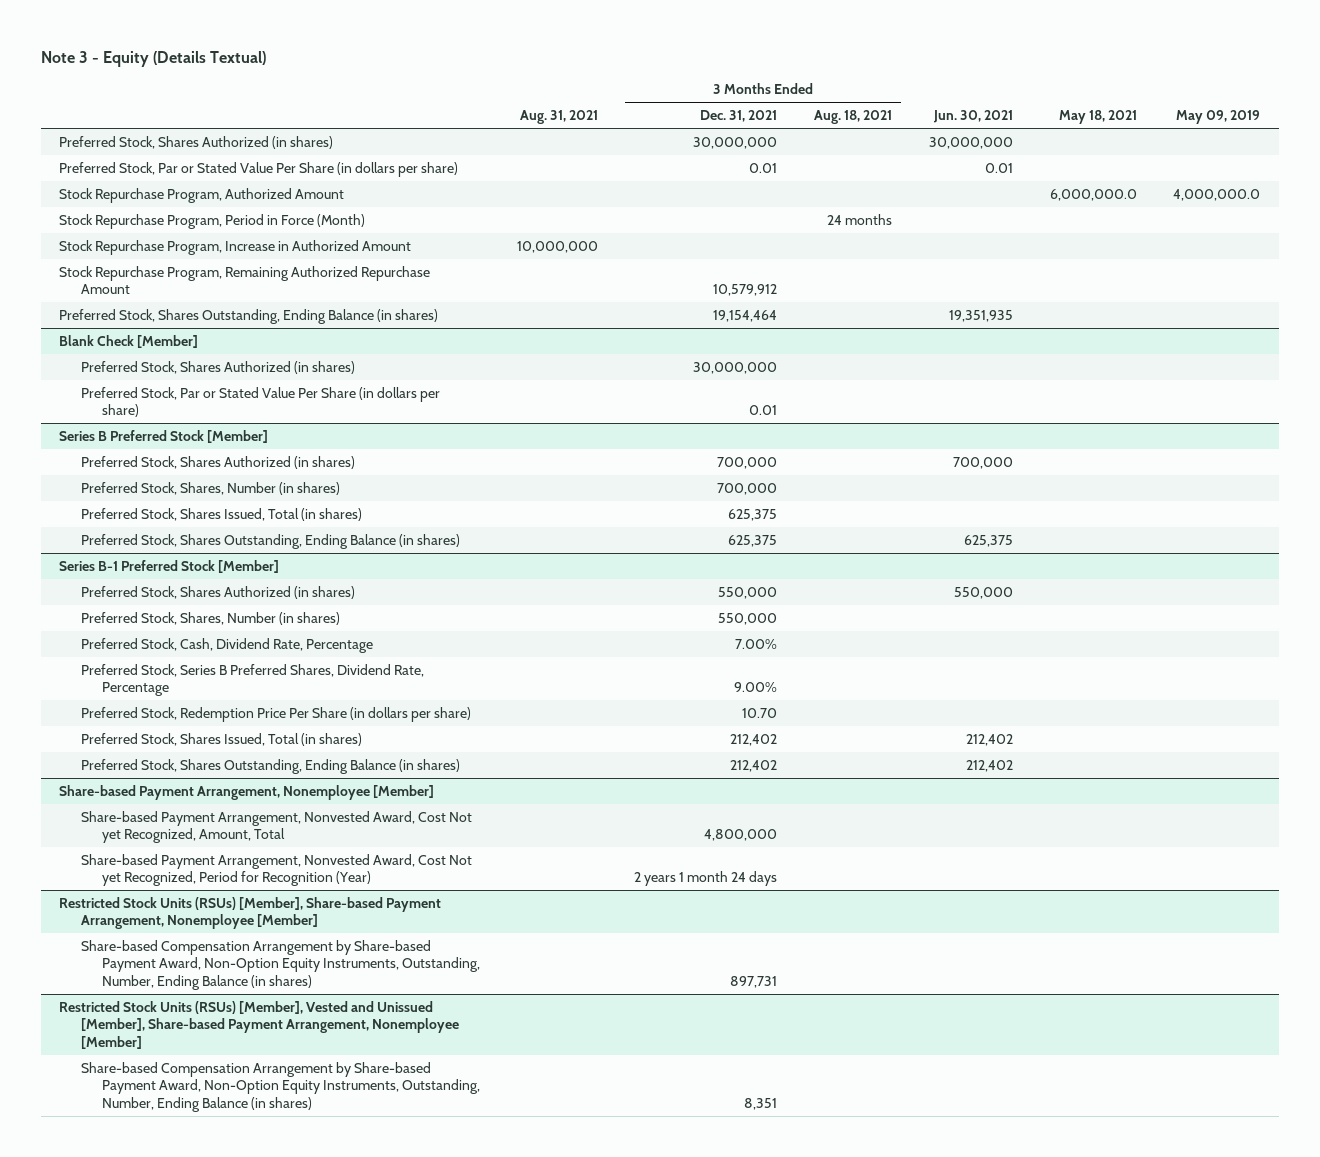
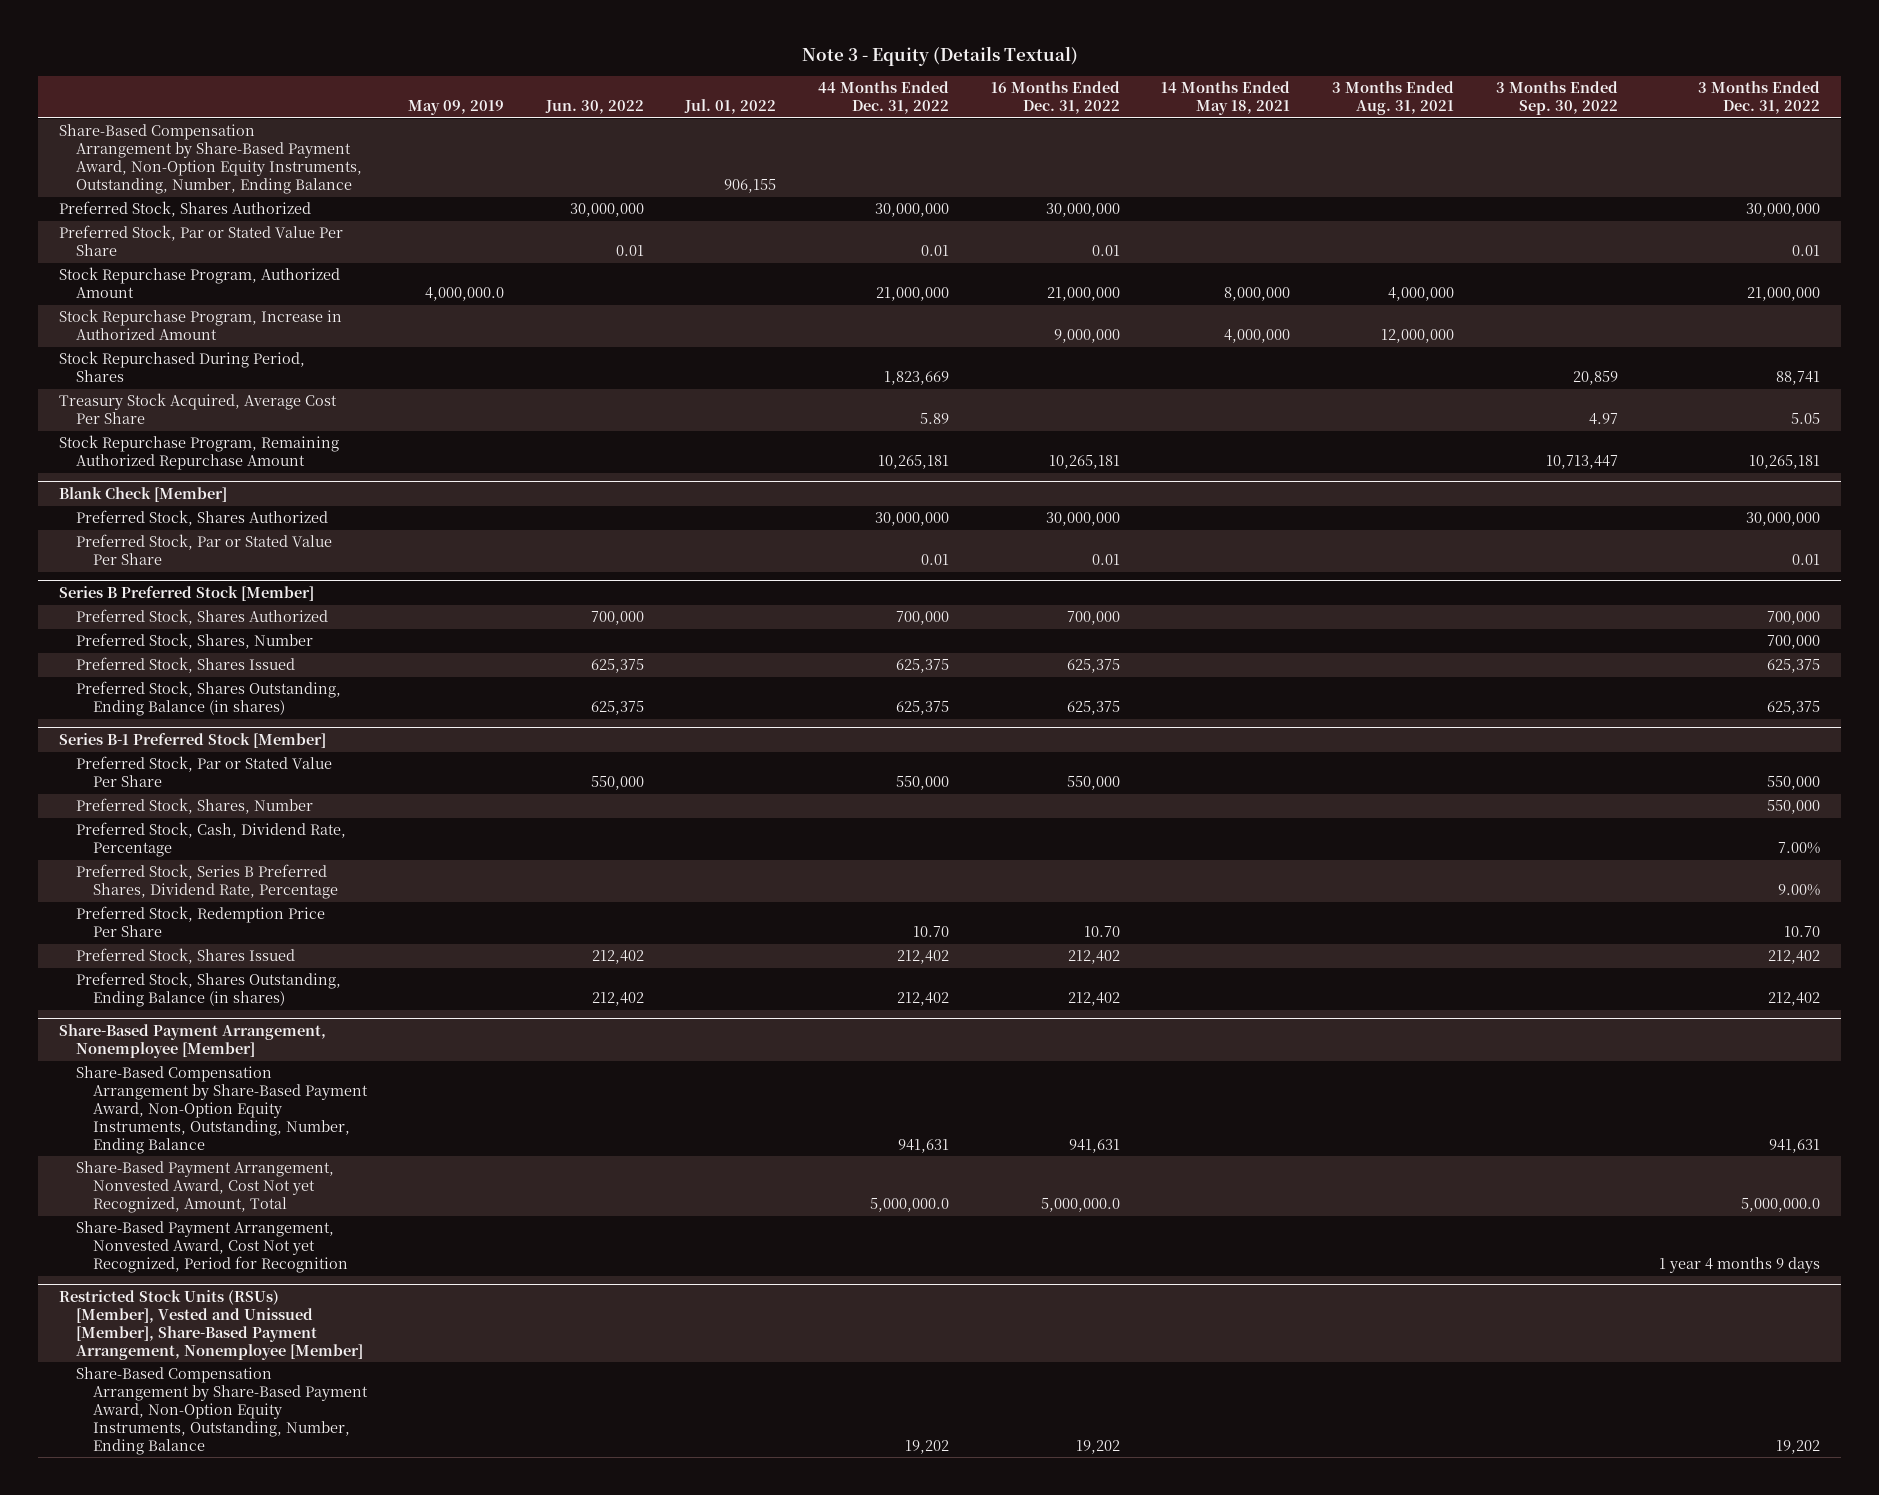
- | Aug. 31, 2021 | 3 Months Ended Dec. 31, 2021 | 3 Months Ended Aug. 18, 2021 | Jun. 30, 2021 | May 18, 2021 | May 09, 2019
+ | May 09, 2019 | Jun. 30, 2022 | Jul. 01, 2022 | 44 Months Ended Dec. 31, 2022 | 16 Months Ended Dec. 31, 2022 | 14 Months Ended May 18, 2021 | 3 Months Ended Aug. 31, 2021 | 3 Months Ended Sep. 30, 2022 | 3 Months Ended Dec. 31, 2022
- Preferred Stock, Shares Authorized (in shares) | | 30,000,000 | | 30,000,000 | |
- Preferred Stock, Par or Stated Value Per Share (in dollars per share) | | 0.01 | | 0.01 | |
+ Share-Based Compensation Arrangement by Share-Based Payment Award, Non-Option Equity Instruments, Outstanding, Number, Ending Balance | | | 906,155 | | | | | |
+ Preferred Stock, Shares Authorized | | 30,000,000 | | 30,000,000 | 30,000,000 | | | | 30,000,000
+ Preferred Stock, Par or Stated Value Per Share | | 0.01 | | 0.01 | 0.01 | | | | 0.01
- Stock Repurchase Program, Period in Force (Month) | | | 24 months | | |
+ Stock Repurchased During Period, Shares | | | | 1,823,669 | | | | 20,859 | 88,741
+ Treasury Stock Acquired, Average Cost Per Share | | | | 5.89 | | | | 4.97 | 5.05
- Preferred Stock, Shares Outstanding, Ending Balance (in shares) | | 19,154,464 | | 19,351,935 | |
@ Blank Check [Member]
- Preferred Stock, Shares Authorized (in shares) | | 30,000,000 | | | |
- Preferred Stock, Par or Stated Value Per Share (in dollars per share) | | 0.01 | | | |
+ Preferred Stock, Shares Authorized | | | | 30,000,000 | 30,000,000 | | | | 30,000,000
+ Preferred Stock, Par or Stated Value Per Share | | | | 0.01 | 0.01 | | | | 0.01
@ Series B Preferred Stock [Member]
- Preferred Stock, Shares Authorized (in shares) | | 700,000 | | 700,000 | |
- Preferred Stock, Shares, Number (in shares) | | 700,000 | | | |
- Preferred Stock, Shares Issued, Total (in shares) | | 625,375 | | | |
+ Preferred Stock, Shares Authorized | | 700,000 | | 700,000 | 700,000 | | | | 700,000
+ Preferred Stock, Shares, Number | | | | | | | | | 700,000
+ Preferred Stock, Shares Issued | | 625,375 | | 625,375 | 625,375 | | | | 625,375
@ Series B-1 Preferred Stock [Member]
- Preferred Stock, Shares Authorized (in shares) | | 550,000 | | 550,000 | |
- Preferred Stock, Shares, Number (in shares) | | 550,000 | | | |
+ Preferred Stock, Par or Stated Value Per Share | | 550,000 | | 550,000 | 550,000 | | | | 550,000
+ Preferred Stock, Shares, Number | | | | | | | | | 550,000
- Preferred Stock, Redemption Price Per Share (in dollars per share) | | 10.70 | | | |
- Preferred Stock, Shares Issued, Total (in shares) | | 212,402 | | 212,402 | |
+ Preferred Stock, Redemption Price Per Share | | | | 10.70 | 10.70 | | | | 10.70
+ Preferred Stock, Shares Issued | | 212,402 | | 212,402 | 212,402 | | | | 212,402
- Share-based Payment Arrangement, Nonemployee [Member]
- Share-based Payment Arrangement, Nonvested Award, Cost Not yet Recognized, Amount, Total | | 4,800,000 | | | |
- Share-based Payment Arrangement, Nonvested Award, Cost Not yet Recognized, Period for Recognition (Year) | | 2 years 1 month 24 days | | | |
- Restricted Stock Units (RSUs) [Member], Share-based Payment Arrangement, Nonemployee [Member]
- Share-based Compensation Arrangement by Share-based Payment Award, Non-Option Equity Instruments, Outstanding, Number, Ending Balance (in shares) | | 897,731 | | | |
- Restricted Stock Units (RSUs) [Member], Vested and Unissued [Member], Share-based Payment Arrangement, Nonemployee [Member]
- Share-based Compensation Arrangement by Share-based Payment Award, Non-Option Equity Instruments, Outstanding, Number, Ending Balance (in shares) | | 8,351 | | | |
+ Share-Based Payment Arrangement, Nonemployee [Member]
+ Share-Based Compensation Arrangement by Share-Based Payment Award, Non-Option Equity Instruments, Outstanding, Number, Ending Balance | | | | 941,631 | 941,631 | | | | 941,631
+ Share-Based Payment Arrangement, Nonvested Award, Cost Not yet Recognized, Amount, Total | | | | 5,000,000.0 | 5,000,000.0 | | | | 5,000,000.0
+ Share-Based Payment Arrangement, Nonvested Award, Cost Not yet Recognized, Period for Recognition | | | | | | | | | 1 year 4 months 9 days
+ Restricted Stock Units (RSUs) [Member], Vested and Unissued [Member], Share-Based Payment Arrangement, Nonemployee [Member]
+ Share-Based Compensation Arrangement by Share-Based Payment Award, Non-Option Equity Instruments, Outstanding, Number, Ending Balance | | | | 19,202 | 19,202 | | | | 19,202

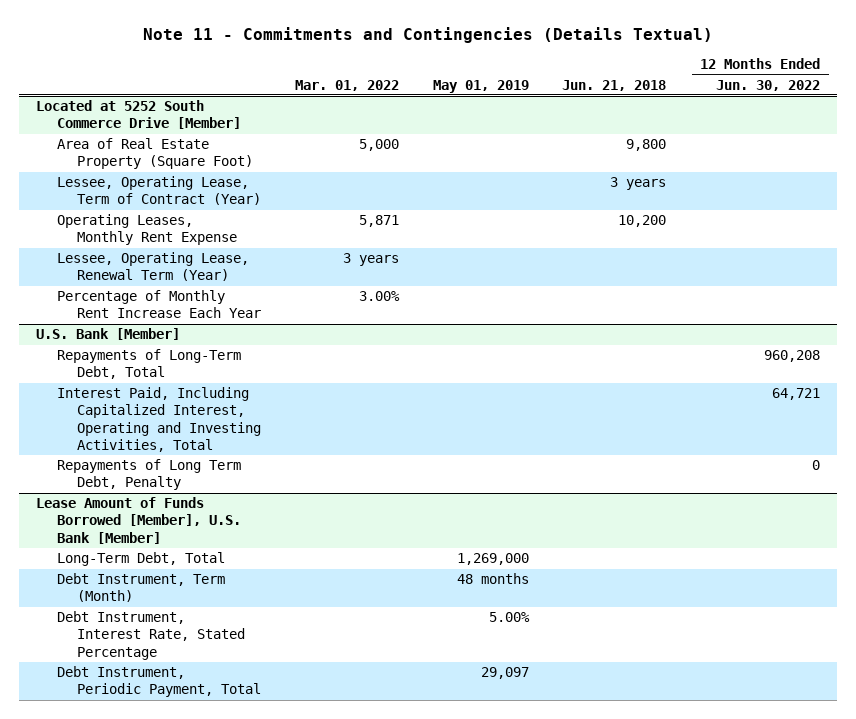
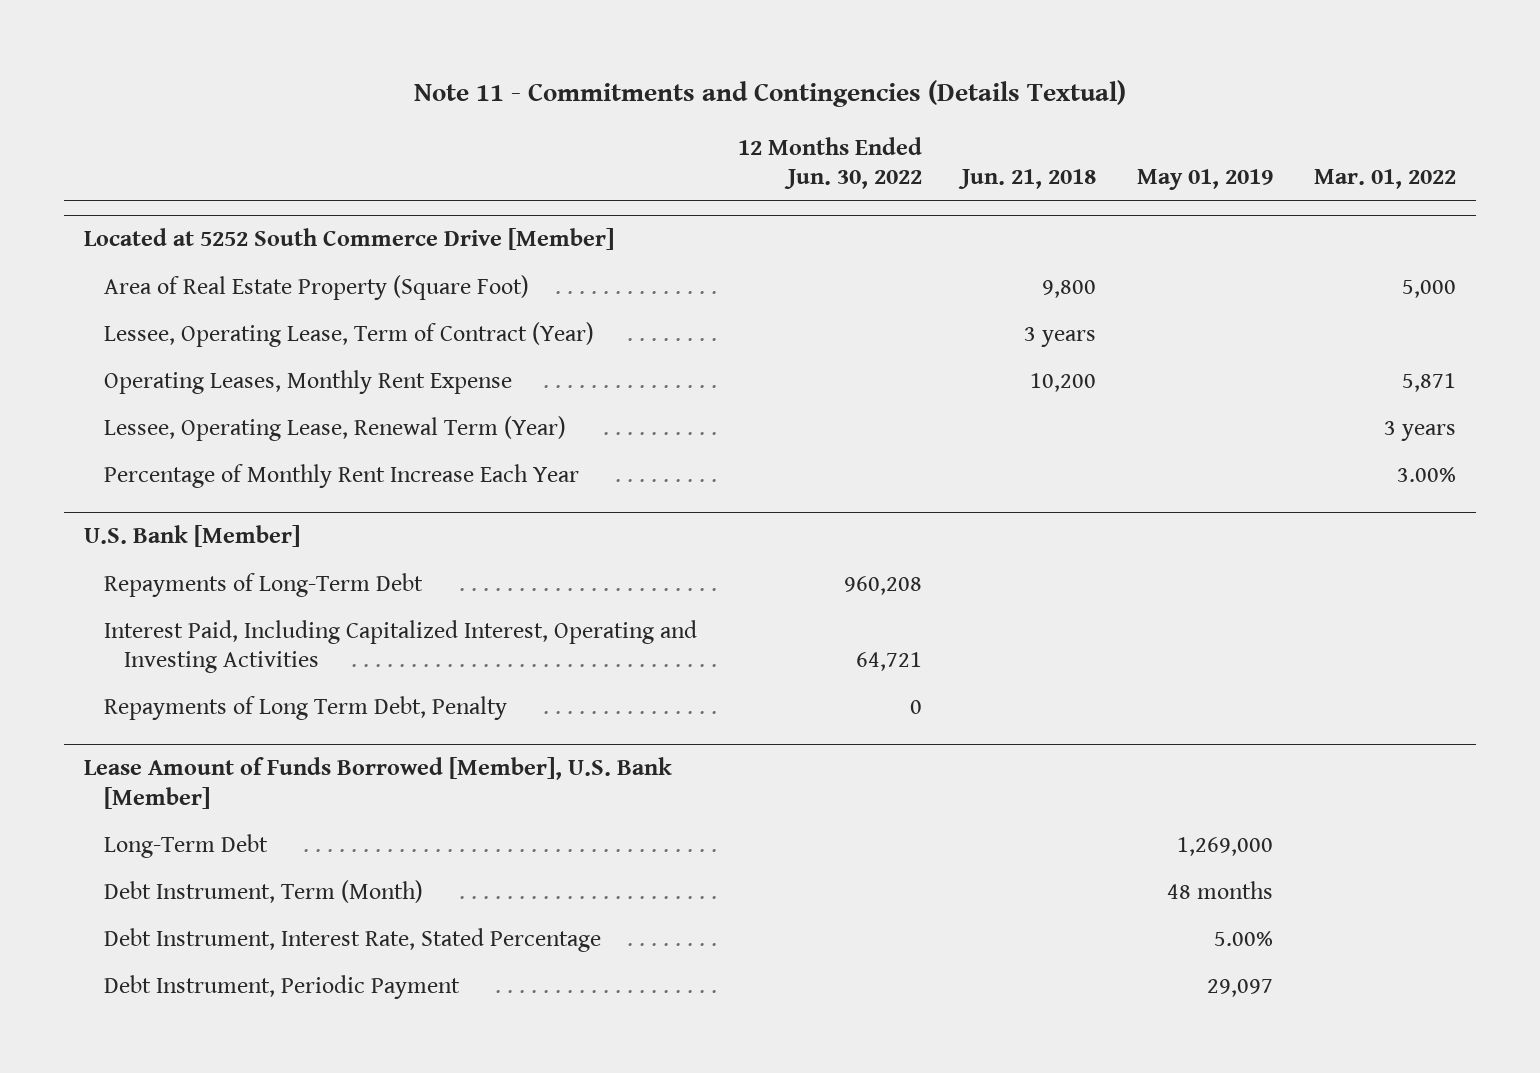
- | Mar. 01, 2022 | May 01, 2019 | Jun. 21, 2018 | 12 Months Ended Jun. 30, 2022
+ | 12 Months Ended Jun. 30, 2022 | Jun. 21, 2018 | May 01, 2019 | Mar. 01, 2022
@ U.S. Bank [Member]
- Repayments of Long-Term Debt, Total | | | | 960,208
- Interest Paid, Including Capitalized Interest, Operating and Investing Activities, Total | | | | 64,721
+ Repayments of Long-Term Debt | 960,208 | | |
+ Interest Paid, Including Capitalized Interest, Operating and Investing Activities | 64,721 | | |
@ Lease Amount of Funds Borrowed [Member], U.S. Bank [Member]
- Long-Term Debt, Total | | 1,269,000 | |
+ Long-Term Debt | | | 1,269,000 |
- Debt Instrument, Periodic Payment, Total | | 29,097 | |
+ Debt Instrument, Periodic Payment | | | 29,097 |

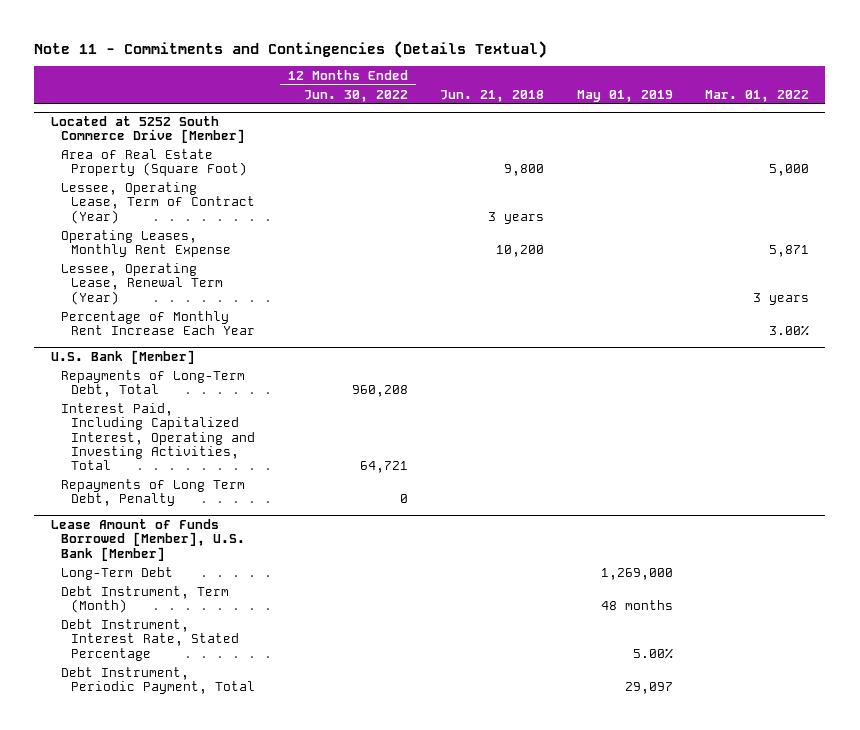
@ U.S. Bank [Member]
- Repayments of Long-Term Debt | 960,208 | | |
- Interest Paid, Including Capitalized Interest, Operating and Investing Activities | 64,721 | | |
+ Repayments of Long-Term Debt, Total | 960,208 | | |
+ Interest Paid, Including Capitalized Interest, Operating and Investing Activities, Total | 64,721 | | |
@ Lease Amount of Funds Borrowed [Member], U.S. Bank [Member]
- Debt Instrument, Periodic Payment | | | 29,097 |
+ Debt Instrument, Periodic Payment, Total | | | 29,097 |

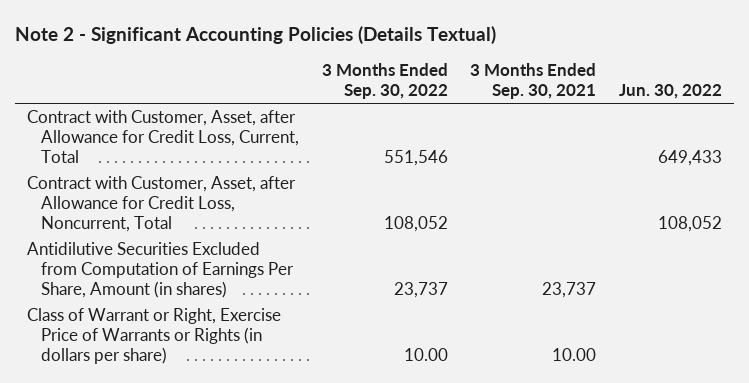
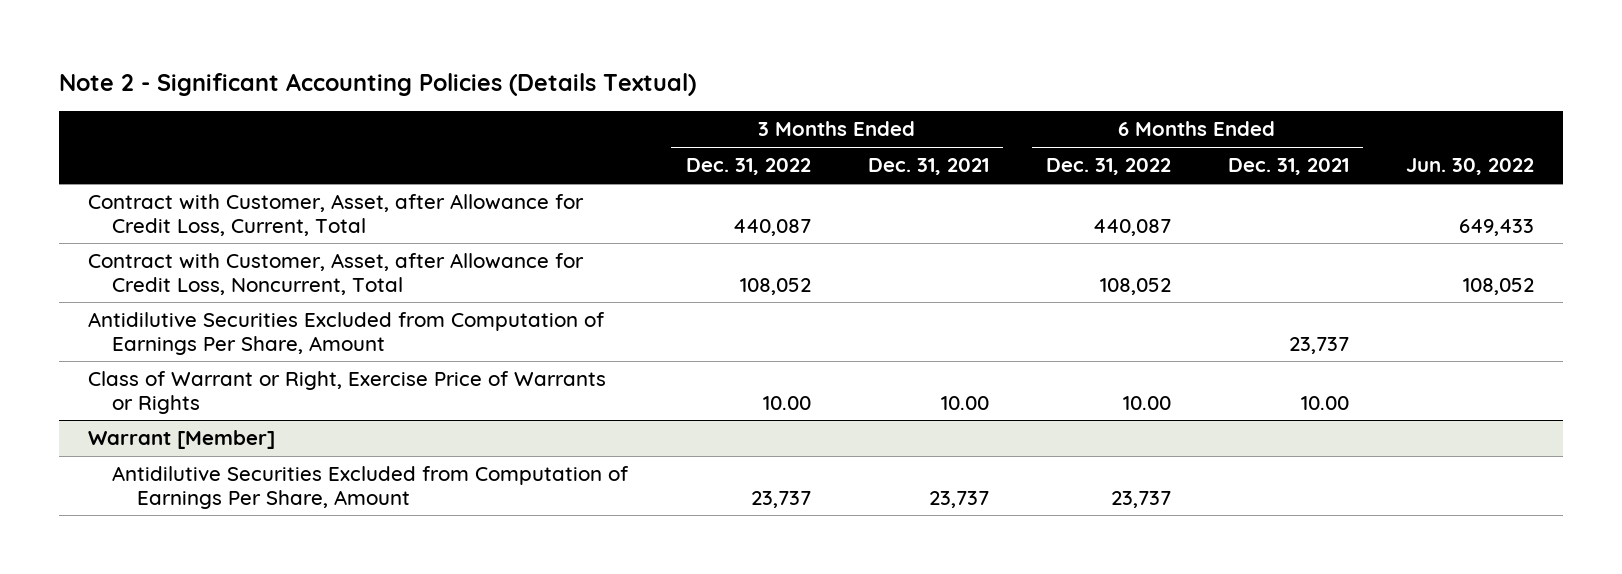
- | 3 Months Ended Sep. 30, 2022 | 3 Months Ended Sep. 30, 2021 | Jun. 30, 2022
+ | 3 Months Ended Dec. 31, 2022 | 3 Months Ended Dec. 31, 2021 | 6 Months Ended Dec. 31, 2022 | 6 Months Ended Dec. 31, 2021 | Jun. 30, 2022
- Antidilutive Securities Excluded from Computation of Earnings Per Share, Amount (in shares) | 23,737 | 23,737 |
- Class of Warrant or Right, Exercise Price of Warrants or Rights (in dollars per share) | 10.00 | 10.00 |
+ Antidilutive Securities Excluded from Computation of Earnings Per Share, Amount | | | | 23,737 |
+ Class of Warrant or Right, Exercise Price of Warrants or Rights | 10.00 | 10.00 | 10.00 | 10.00 |
+ Warrant [Member]
+ Antidilutive Securities Excluded from Computation of Earnings Per Share, Amount | 23,737 | 23,737 | 23,737 | |

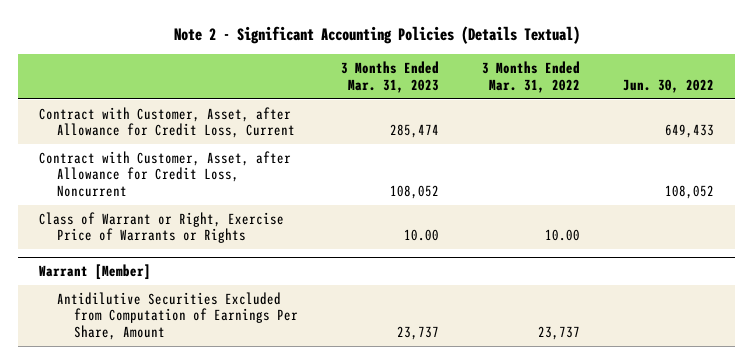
- | 3 Months Ended Dec. 31, 2022 | 3 Months Ended Dec. 31, 2021 | 6 Months Ended Dec. 31, 2022 | 6 Months Ended Dec. 31, 2021 | Jun. 30, 2022
+ | 3 Months Ended Mar. 31, 2023 | 3 Months Ended Mar. 31, 2022 | Jun. 30, 2022
- Contract with Customer, Asset, after Allowance for Credit Loss, Current, Total | 440,087 | | 440,087 | | 649,433
- Contract with Customer, Asset, after Allowance for Credit Loss, Noncurrent, Total | 108,052 | | 108,052 | | 108,052
- Antidilutive Securities Excluded from Computation of Earnings Per Share, Amount | | | | 23,737 |
+ Contract with Customer, Asset, after Allowance for Credit Loss, Current | 285,474 | | 649,433
+ Contract with Customer, Asset, after Allowance for Credit Loss, Noncurrent | 108,052 | | 108,052

